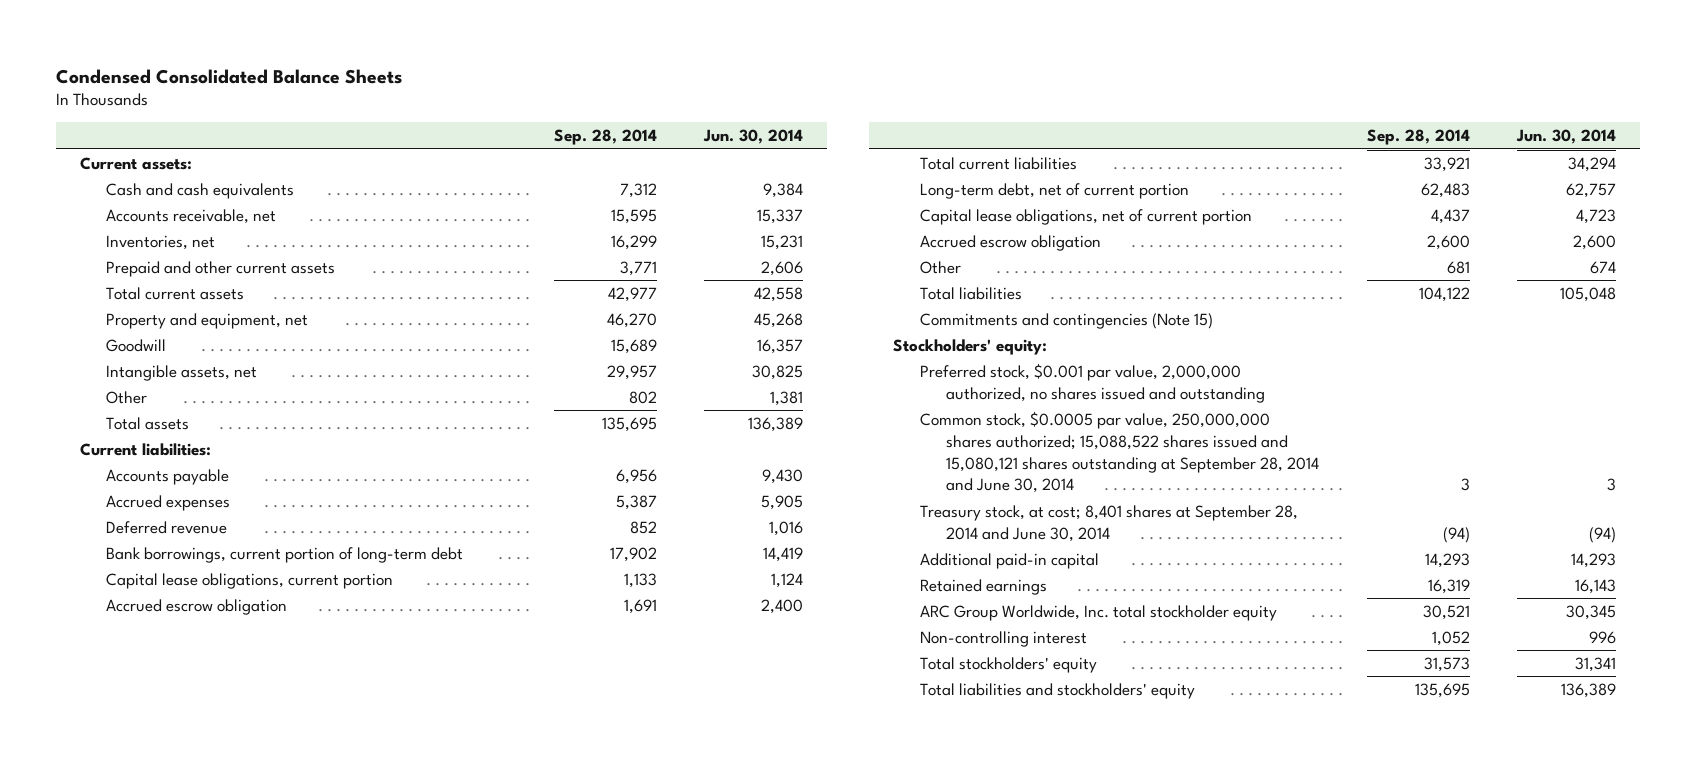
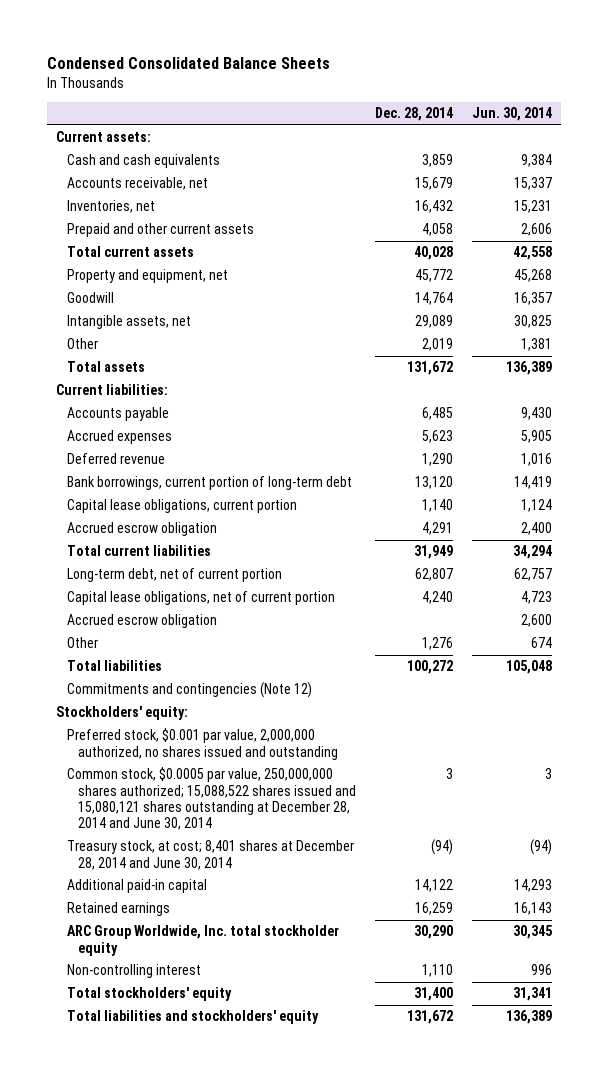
- | Sep. 28, 2014 | Jun. 30, 2014
+ | Dec. 28, 2014 | Jun. 30, 2014
- Commitments and contingencies (Note 15)
+ Commitments and contingencies (Note 12)
- Common stock, $0.0005 par value, 250,000,000 shares authorized; 15,088,522 shares issued and 15,080,121 shares outstanding at September 28, 2014 and June 30, 2014 | 3 | 3
- Treasury stock, at cost; 8,401 shares at September 28, 2014 and June 30, 2014 | (94) | (94)
+ Common stock, $0.0005 par value, 250,000,000 shares authorized; 15,088,522 shares issued and 15,080,121 shares outstanding at December 28, 2014 and June 30, 2014 | 3 | 3
+ Treasury stock, at cost; 8,401 shares at December 28, 2014 and June 30, 2014 | (94) | (94)

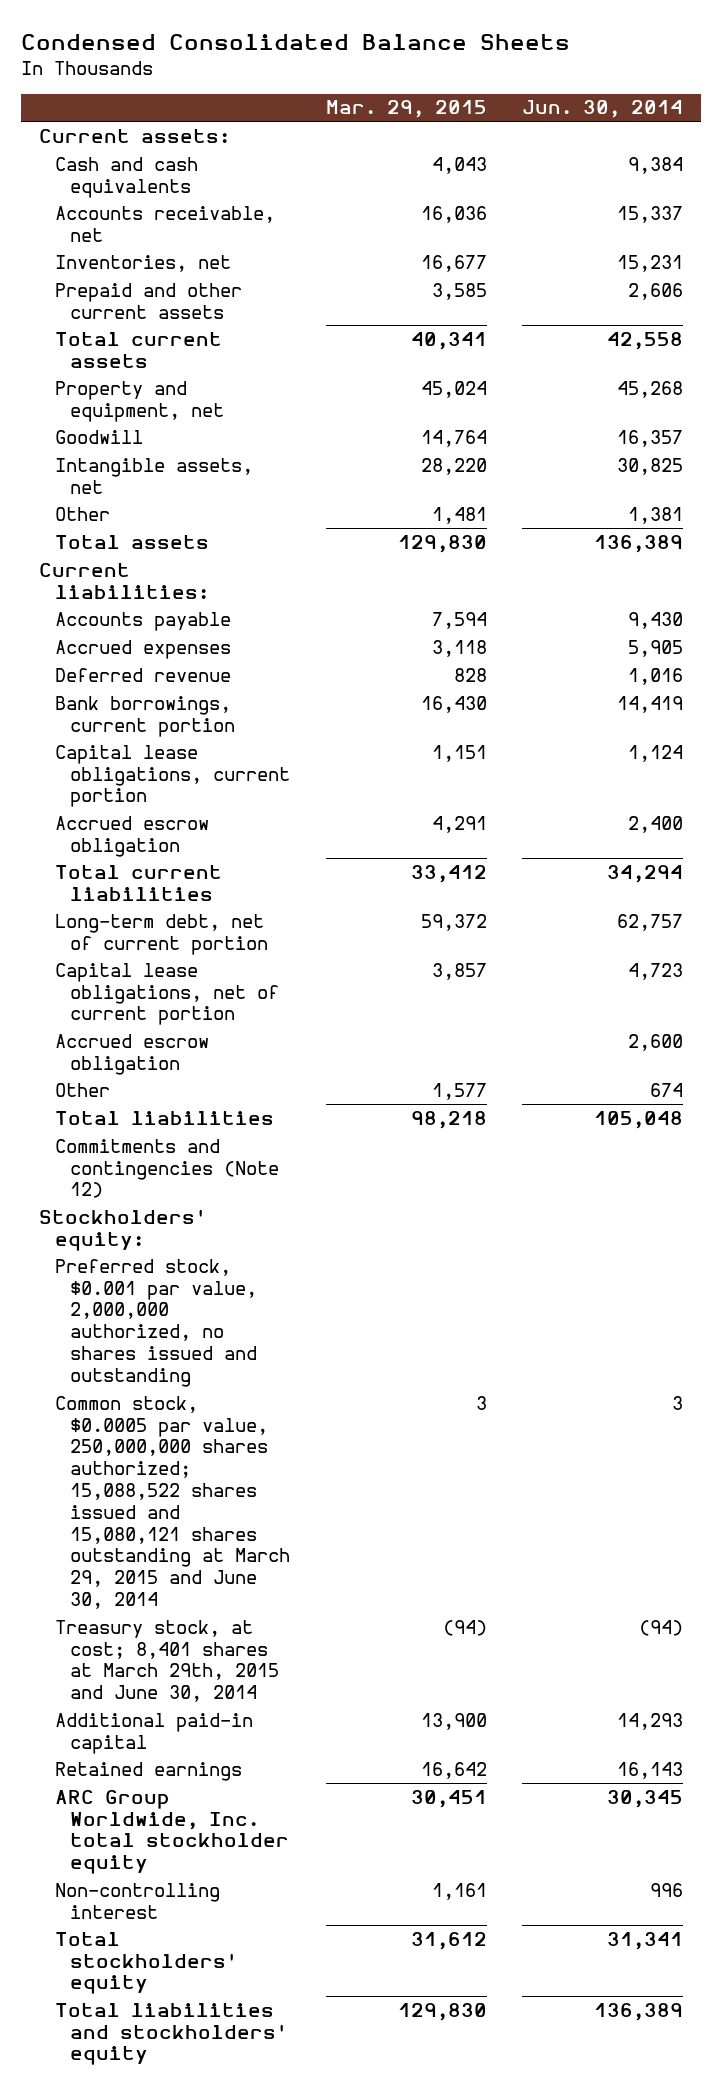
- | Dec. 28, 2014 | Jun. 30, 2014
+ | Mar. 29, 2015 | Jun. 30, 2014
- Bank borrowings, current portion of long-term debt | 13,120 | 14,419
+ Bank borrowings, current portion | 16,430 | 14,419
- Common stock, $0.0005 par value, 250,000,000 shares authorized; 15,088,522 shares issued and 15,080,121 shares outstanding at December 28, 2014 and June 30, 2014 | 3 | 3
- Treasury stock, at cost; 8,401 shares at December 28, 2014 and June 30, 2014 | (94) | (94)
+ Common stock, $0.0005 par value, 250,000,000 shares authorized; 15,088,522 shares issued and 15,080,121 shares outstanding at March 29, 2015 and June 30, 2014 | 3 | 3
+ Treasury stock, at cost; 8,401 shares at March 29th, 2015 and June 30, 2014 | (94) | (94)

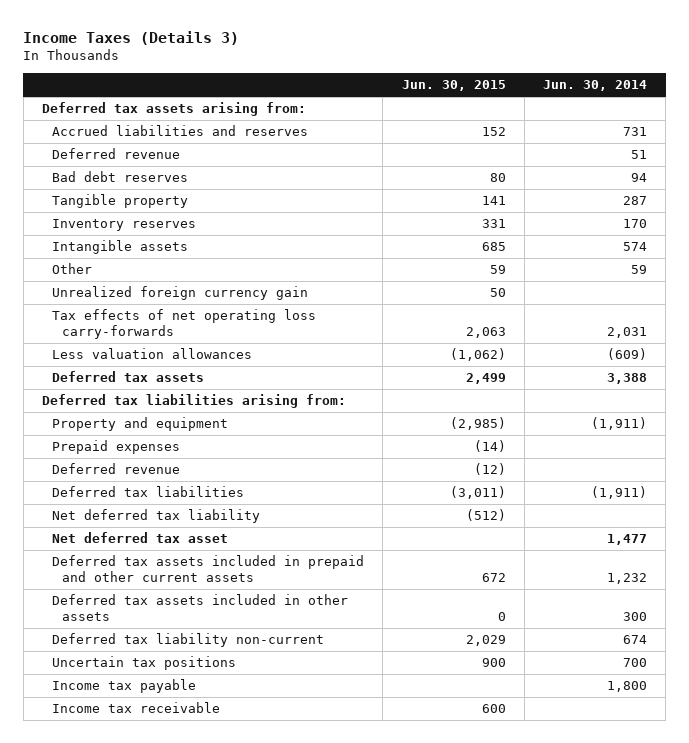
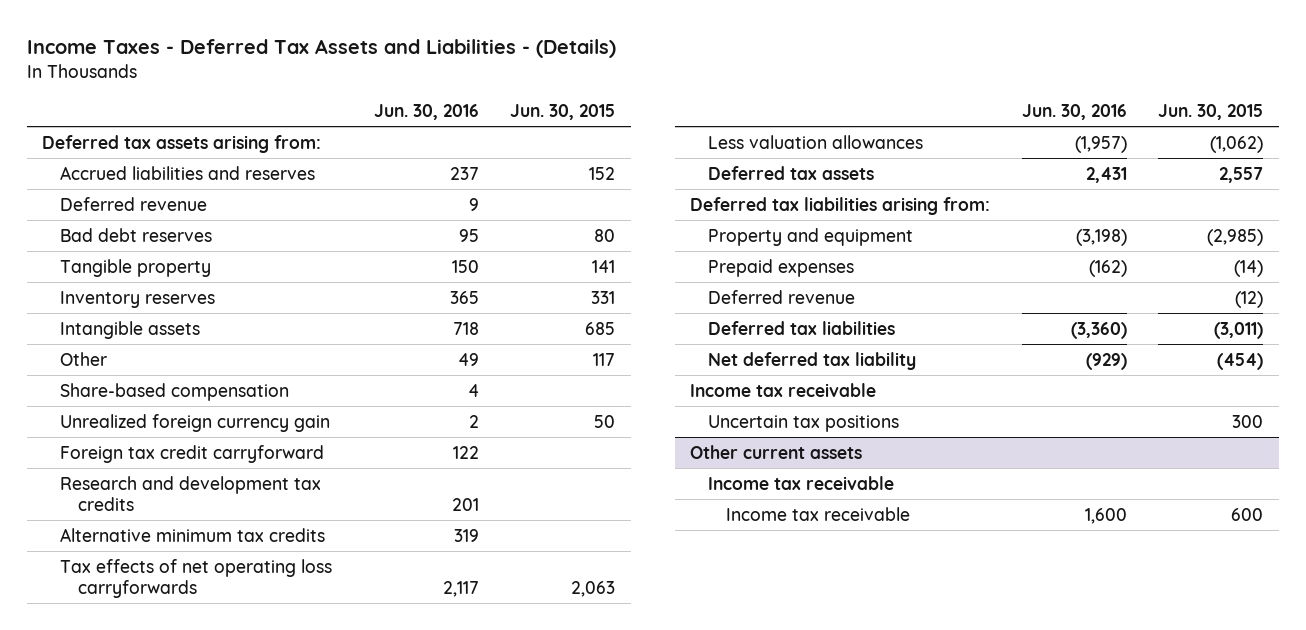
- Income Taxes (Details 3)
+ Income Taxes - Deferred Tax Assets and Liabilities - (Details)
- | Jun. 30, 2015 | Jun. 30, 2014
+ | Jun. 30, 2016 | Jun. 30, 2015
- Other | 59 | 59
+ Other | 49 | 117
+ Share-based compensation | 4 |
- Tax effects of net operating loss carry-forwards | 2,063 | 2,031
+ Foreign tax credit carryforward | 122 |
+ Research and development tax credits | 201 |
+ Alternative minimum tax credits | 319 |
+ Tax effects of net operating loss carryforwards | 2,117 | 2,063
- Deferred tax assets | 2,499 | 3,388
+ Deferred tax assets | 2,431 | 2,557
- Net deferred tax liability | (512) |
- Net deferred tax asset | | 1,477
- Deferred tax assets included in prepaid and other current assets | 672 | 1,232
- Deferred tax assets included in other assets | 0 | 300
- Deferred tax liability non-current | 2,029 | 674
- Uncertain tax positions | 900 | 700
- Income tax payable | | 1,800
+ Net deferred tax liability | (929) | (454)
+ Income tax receivable
+ Uncertain tax positions | | 300
+ Other current assets
+ Income tax receivable

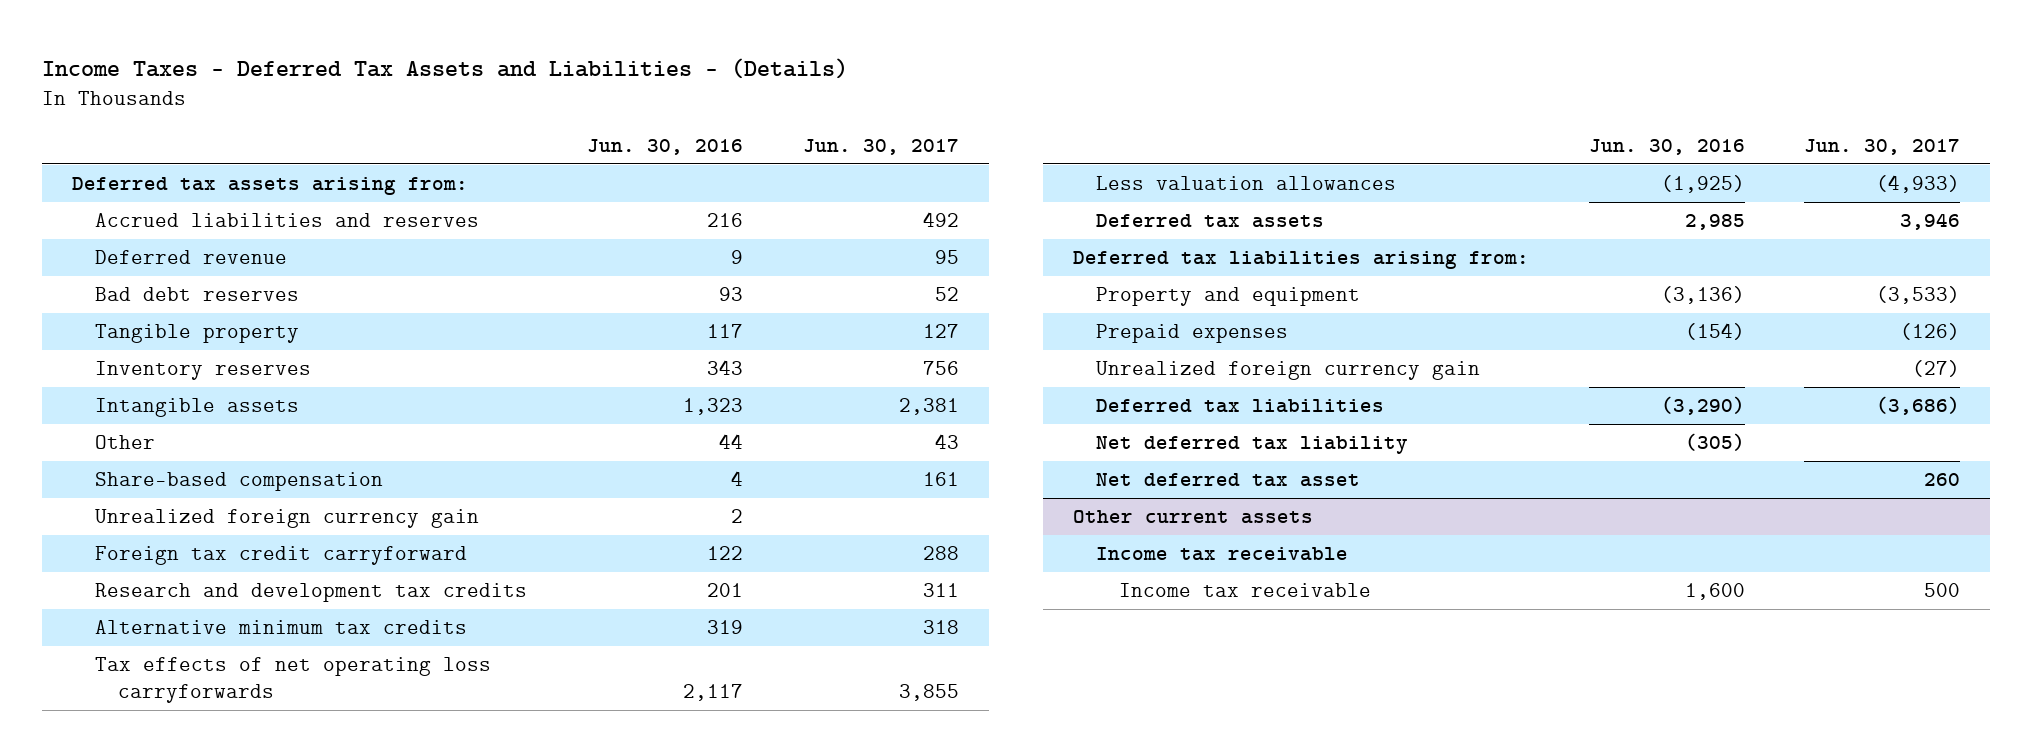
- | Jun. 30, 2016 | Jun. 30, 2015
+ | Jun. 30, 2016 | Jun. 30, 2017
- Accrued liabilities and reserves | 237 | 152
+ Accrued liabilities and reserves | 216 | 492
- Bad debt reserves | 95 | 80
- Tangible property | 150 | 141
- Inventory reserves | 365 | 331
- Intangible assets | 718 | 685
- Other | 49 | 117
+ Bad debt reserves | 93 | 52
+ Tangible property | 117 | 127
+ Inventory reserves | 343 | 756
+ Intangible assets | 1,323 | 2,381
+ Other | 44 | 43
- Less valuation allowances | (1,957) | (1,062)
- Deferred tax assets | 2,431 | 2,557
+ Less valuation allowances | (1,925) | (4,933)
+ Deferred tax assets | 2,985 | 3,946
- Property and equipment | (3,198) | (2,985)
- Prepaid expenses | (162) | (14)
- Deferred revenue | | (12)
- Deferred tax liabilities | (3,360) | (3,011)
- Net deferred tax liability | (929) | (454)
- Income tax receivable
- Uncertain tax positions | | 300
+ Property and equipment | (3,136) | (3,533)
+ Prepaid expenses | (154) | (126)
+ Unrealized foreign currency gain | | (27)
+ Deferred tax liabilities | (3,290) | (3,686)
+ Net deferred tax liability | (305) |
+ Net deferred tax asset | | 260

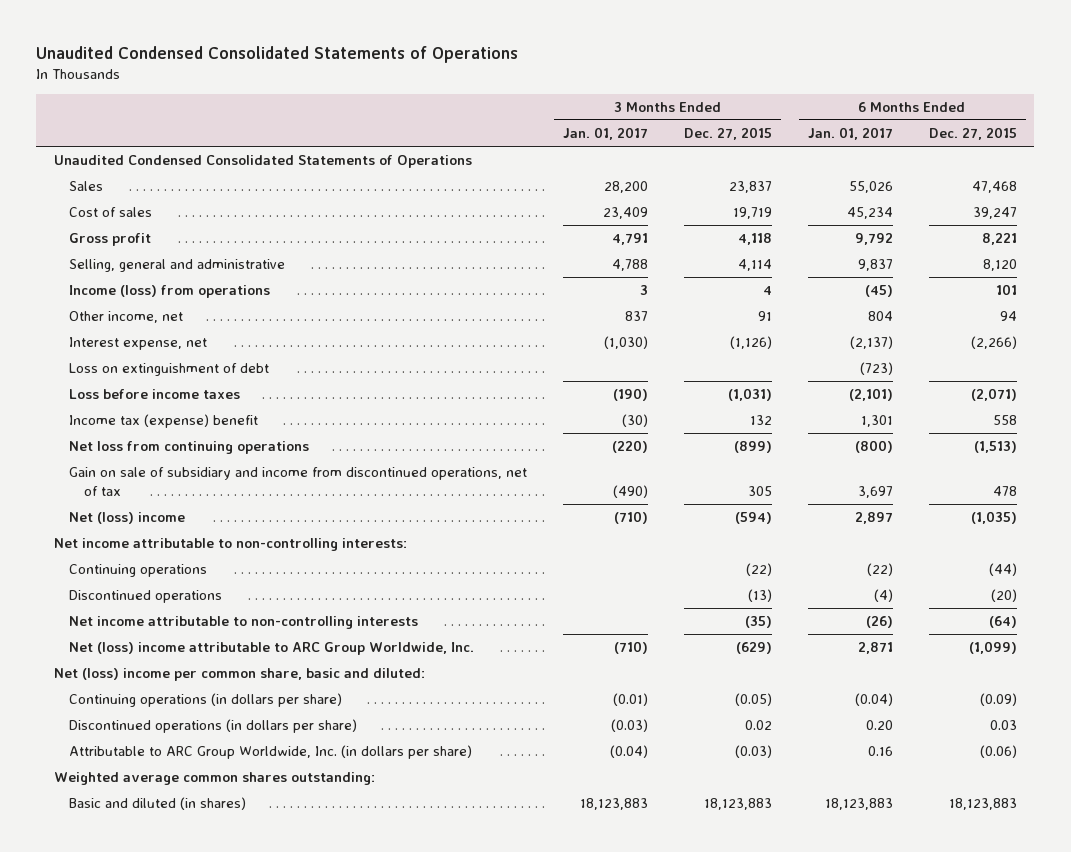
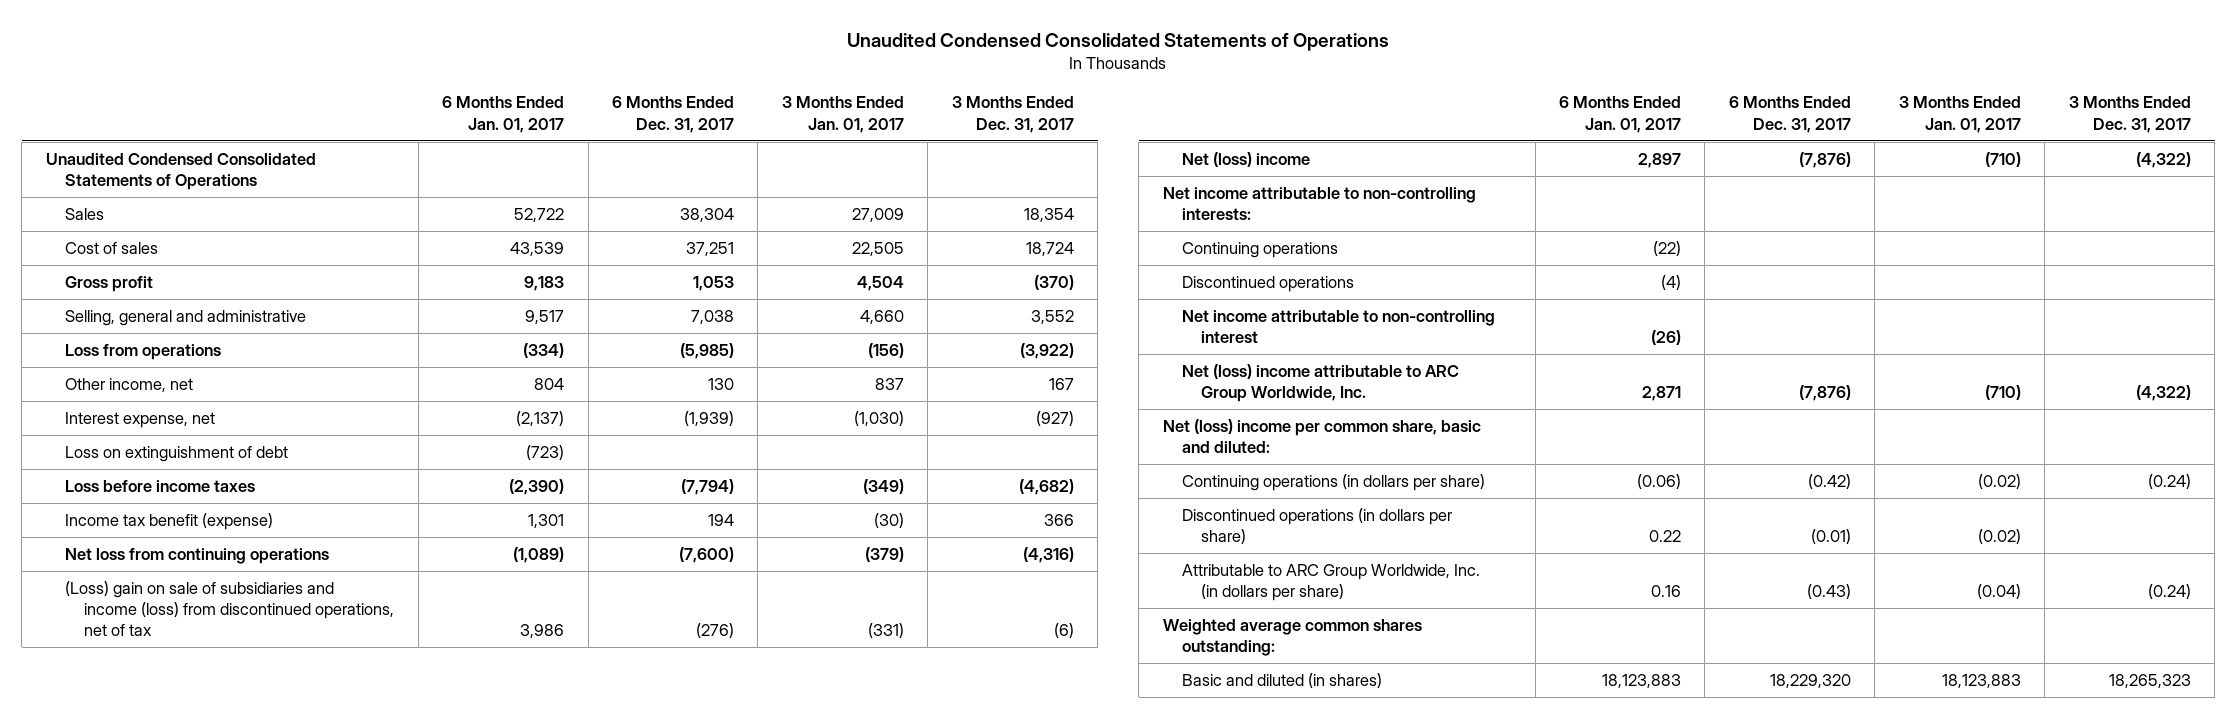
- | 3 Months Ended Jan. 01, 2017 | 3 Months Ended Dec. 27, 2015 | 6 Months Ended Jan. 01, 2017 | 6 Months Ended Dec. 27, 2015
+ | 6 Months Ended Jan. 01, 2017 | 6 Months Ended Dec. 31, 2017 | 3 Months Ended Jan. 01, 2017 | 3 Months Ended Dec. 31, 2017
- Sales | 28,200 | 23,837 | 55,026 | 47,468
- Cost of sales | 23,409 | 19,719 | 45,234 | 39,247
- Gross profit | 4,791 | 4,118 | 9,792 | 8,221
- Selling, general and administrative | 4,788 | 4,114 | 9,837 | 8,120
- Income (loss) from operations | 3 | 4 | (45) | 101
+ Sales | 52,722 | 38,304 | 27,009 | 18,354
+ Cost of sales | 43,539 | 37,251 | 22,505 | 18,724
+ Gross profit | 9,183 | 1,053 | 4,504 | (370)
+ Selling, general and administrative | 9,517 | 7,038 | 4,660 | 3,552
+ Loss from operations | (334) | (5,985) | (156) | (3,922)
- Loss before income taxes | (190) | (1,031) | (2,101) | (2,071)
- Income tax (expense) benefit | (30) | 132 | 1,301 | 558
- Net loss from continuing operations | (220) | (899) | (800) | (1,513)
- Gain on sale of subsidiary and income from discontinued operations, net of tax | (490) | 305 | 3,697 | 478
+ Loss before income taxes | (2,390) | (7,794) | (349) | (4,682)
+ Income tax benefit (expense) | 1,301 | 194 | (30) | 366
+ Net loss from continuing operations | (1,089) | (7,600) | (379) | (4,316)
+ (Loss) gain on sale of subsidiaries and income (loss) from discontinued operations, net of tax | 3,986 | (276) | (331) | (6)
- Net income attributable to non-controlling interests | | (35) | (26) | (64)
+ Net income attributable to non-controlling interest | (26) | | |
- Continuing operations (in dollars per share) | (0.01) | (0.05) | (0.04) | (0.09)
- Discontinued operations (in dollars per share) | (0.03) | 0.02 | 0.20 | 0.03
+ Continuing operations (in dollars per share) | (0.06) | (0.42) | (0.02) | (0.24)
+ Discontinued operations (in dollars per share) | 0.22 | (0.01) | (0.02) |

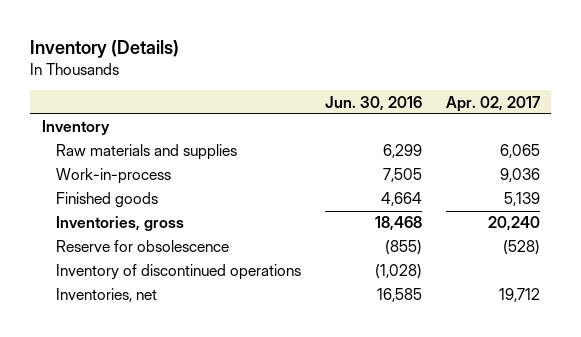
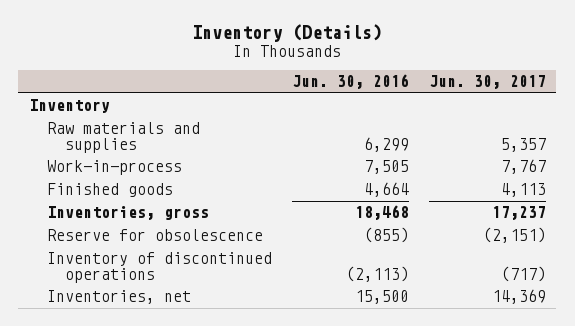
- | Jun. 30, 2016 | Apr. 02, 2017
+ | Jun. 30, 2016 | Jun. 30, 2017
- Inventory of discontinued operations | (1,028) |
- Inventories, net | 16,585 | 19,712
+ Inventory of discontinued operations | (2,113) | (717)
+ Inventories, net | 15,500 | 14,369

